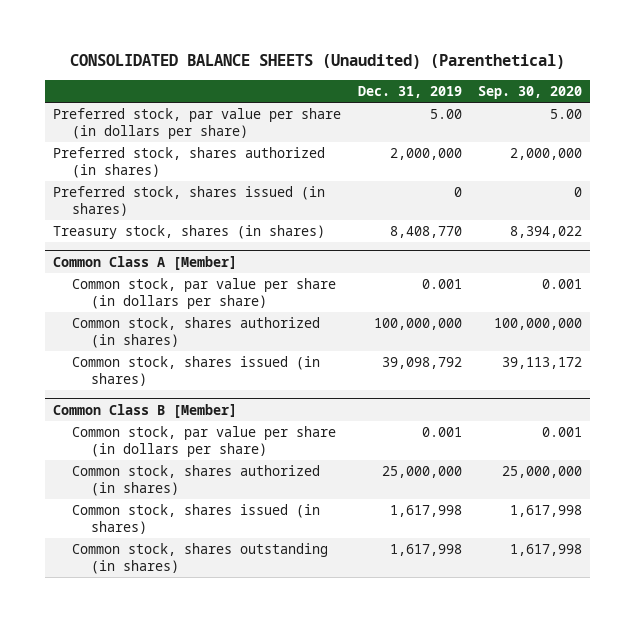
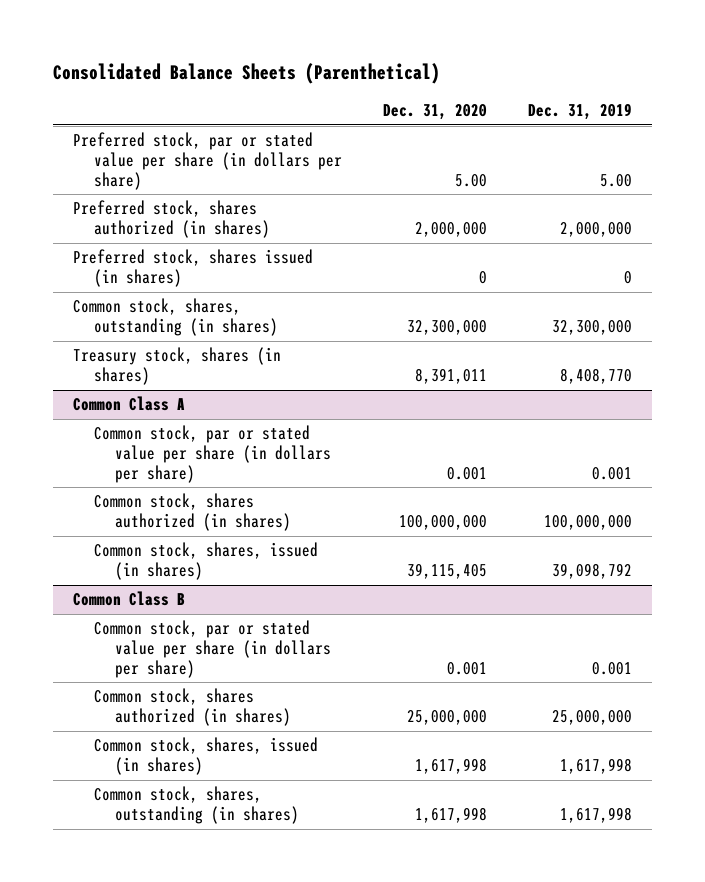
- CONSOLIDATED BALANCE SHEETS (Unaudited) (Parenthetical)
+ Consolidated Balance Sheets (Parenthetical)
- | Dec. 31, 2019 | Sep. 30, 2020
+ | Dec. 31, 2020 | Dec. 31, 2019
- Preferred stock, par value per share (in dollars per share) | 5.00 | 5.00
+ Preferred stock, par or stated value per share (in dollars per share) | 5.00 | 5.00
+ Common stock, shares, outstanding (in shares) | 32,300,000 | 32,300,000
- Common Class A [Member]
- Common stock, par value per share (in dollars per share) | 0.001 | 0.001
+ Common Class A
+ Common stock, par or stated value per share (in dollars per share) | 0.001 | 0.001
- Common stock, shares issued (in shares) | 39,098,792 | 39,113,172
- Common Class B [Member]
- Common stock, par value per share (in dollars per share) | 0.001 | 0.001
+ Common stock, shares, issued (in shares) | 39,115,405 | 39,098,792
+ Common Class B
+ Common stock, par or stated value per share (in dollars per share) | 0.001 | 0.001
- Common stock, shares issued (in shares) | 1,617,998 | 1,617,998
- Common stock, shares outstanding (in shares) | 1,617,998 | 1,617,998
+ Common stock, shares, issued (in shares) | 1,617,998 | 1,617,998
+ Common stock, shares, outstanding (in shares) | 1,617,998 | 1,617,998

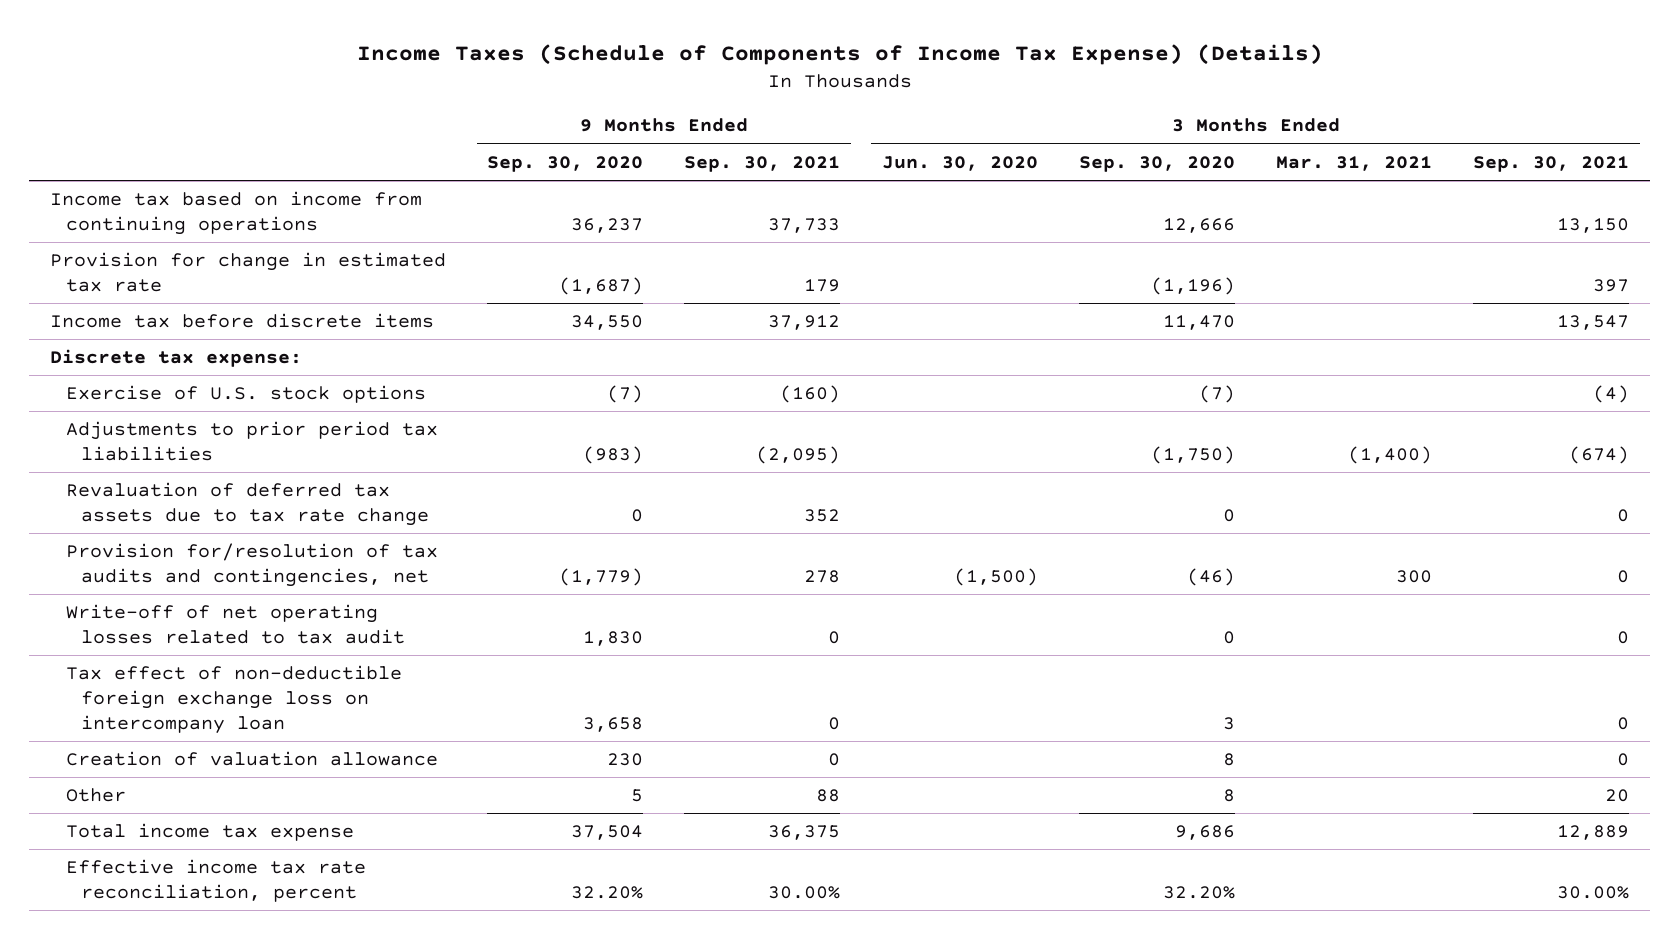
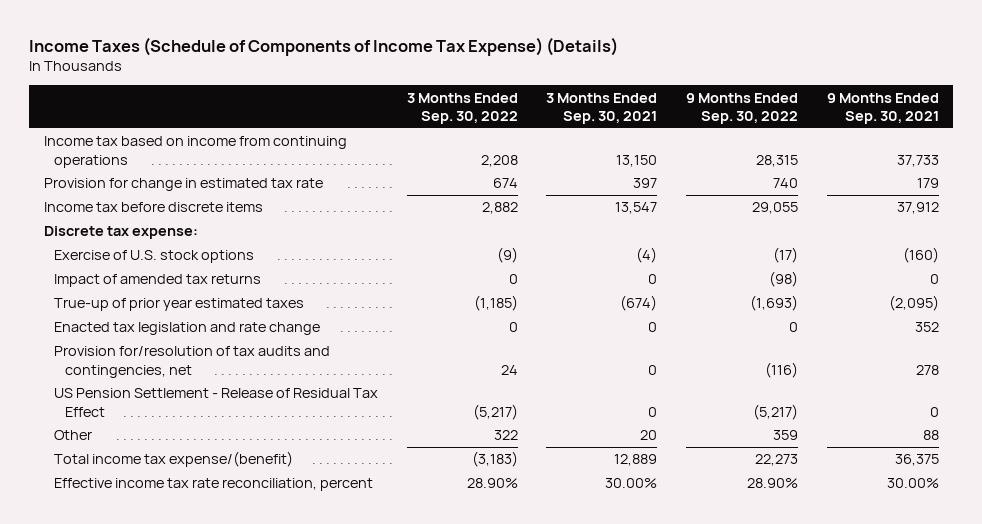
- | 9 Months Ended Sep. 30, 2020 | 9 Months Ended Sep. 30, 2021 | 3 Months Ended Jun. 30, 2020 | 3 Months Ended Sep. 30, 2020 | 3 Months Ended Mar. 31, 2021 | 3 Months Ended Sep. 30, 2021
+ | 3 Months Ended Sep. 30, 2022 | 3 Months Ended Sep. 30, 2021 | 9 Months Ended Sep. 30, 2022 | 9 Months Ended Sep. 30, 2021
- Adjustments to prior period tax liabilities | (983) | (2,095) | | (1,750) | (1,400) | (674)
- Revaluation of deferred tax assets due to tax rate change | 0 | 352 | | 0 | | 0
+ Impact of amended tax returns | 0 | 0 | (98) | 0
+ True-up of prior year estimated taxes | (1,185) | (674) | (1,693) | (2,095)
+ Enacted tax legislation and rate change | 0 | 0 | 0 | 352
- Write-off of net operating losses related to tax audit | 1,830 | 0 | | 0 | | 0
- Tax effect of non-deductible foreign exchange loss on intercompany loan | 3,658 | 0 | | 3 | | 0
- Creation of valuation allowance | 230 | 0 | | 8 | | 0
+ US Pension Settlement - Release of Residual Tax Effect | (5,217) | 0 | (5,217) | 0
- Total income tax expense | 37,504 | 36,375 | | 9,686 | | 12,889
+ Total income tax expense/(benefit) | (3,183) | 12,889 | 22,273 | 36,375

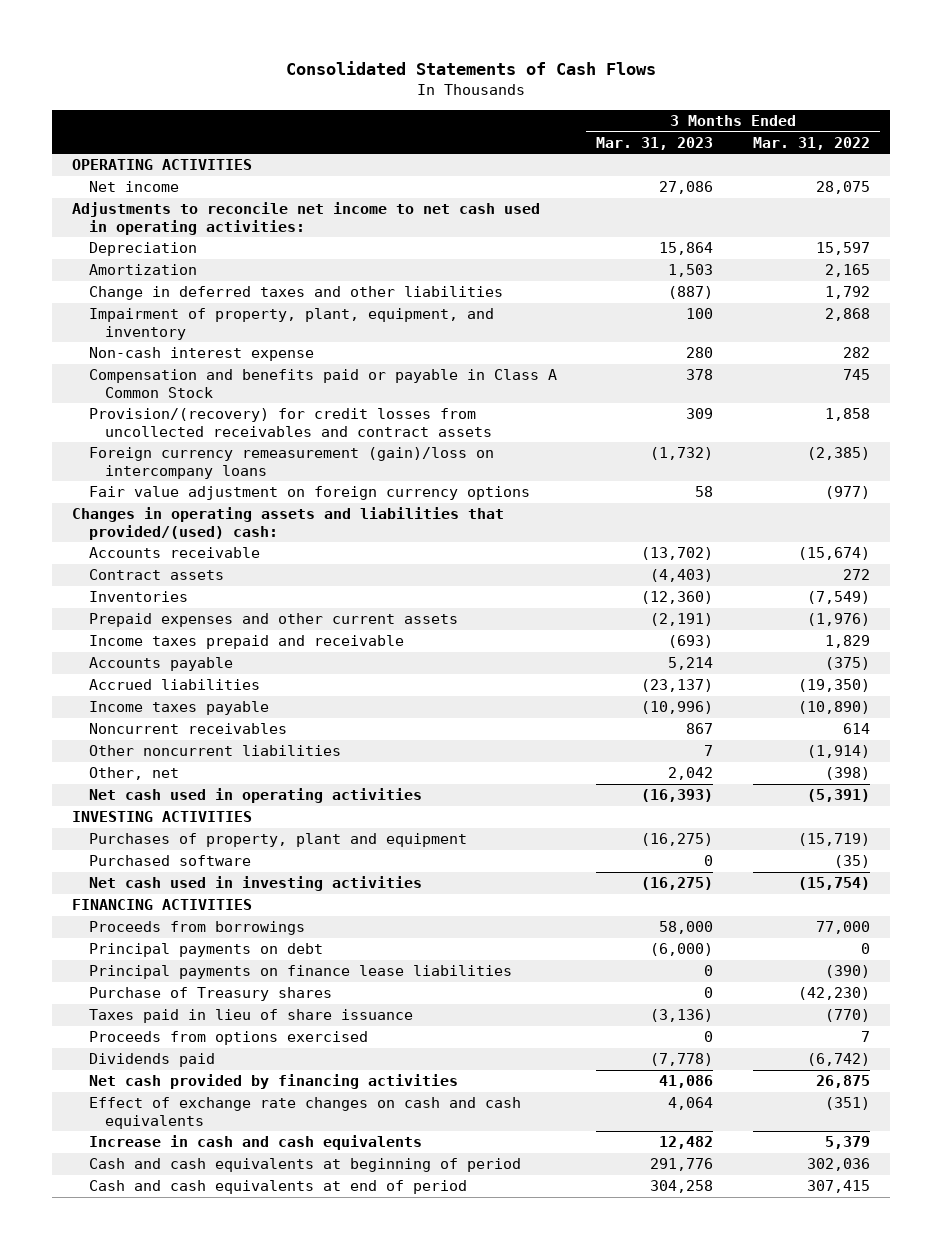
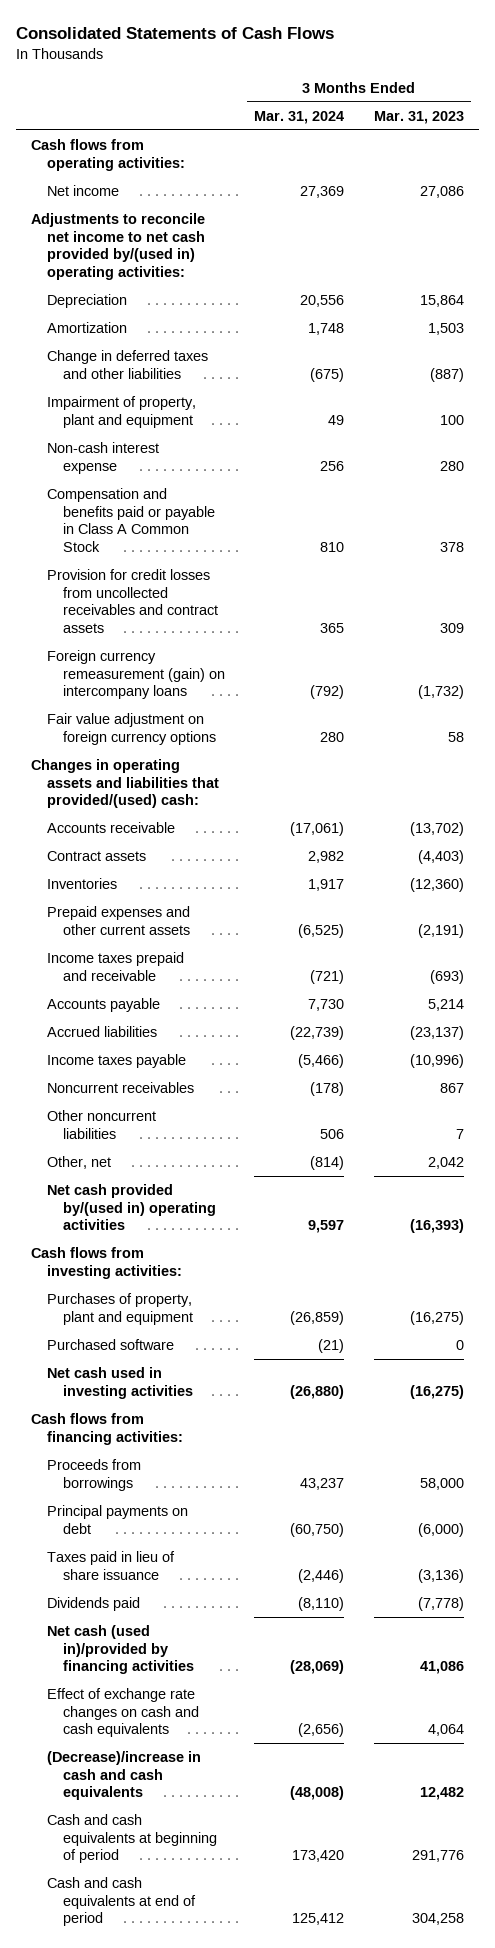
- | 3 Months Ended Mar. 31, 2023 | 3 Months Ended Mar. 31, 2022
+ | 3 Months Ended Mar. 31, 2024 | 3 Months Ended Mar. 31, 2023
- OPERATING ACTIVITIES
+ Cash flows from operating activities:
- Adjustments to reconcile net income to net cash used in operating activities:
+ Adjustments to reconcile net income to net cash provided by/(used in) operating activities:
- Impairment of property, plant, equipment, and inventory | 100 | 2,868
+ Impairment of property, plant and equipment | 49 | 100
- Provision/(recovery) for credit losses from uncollected receivables and contract assets | 309 | 1,858
- Foreign currency remeasurement (gain)/loss on intercompany loans | (1,732) | (2,385)
+ Provision for credit losses from uncollected receivables and contract assets | 365 | 309
+ Foreign currency remeasurement (gain) on intercompany loans | (792) | (1,732)
- Net cash used in operating activities | (16,393) | (5,391)
- INVESTING ACTIVITIES
+ Net cash provided by/(used in) operating activities | 9,597 | (16,393)
+ Cash flows from investing activities:
- FINANCING ACTIVITIES
+ Cash flows from financing activities:
- Principal payments on finance lease liabilities | 0 | (390)
- Purchase of Treasury shares | 0 | (42,230)
- Proceeds from options exercised | 0 | 7
- Net cash provided by financing activities | 41,086 | 26,875
+ Net cash (used in)/provided by financing activities | (28,069) | 41,086
- Increase in cash and cash equivalents | 12,482 | 5,379
+ (Decrease)/increase in cash and cash equivalents | (48,008) | 12,482

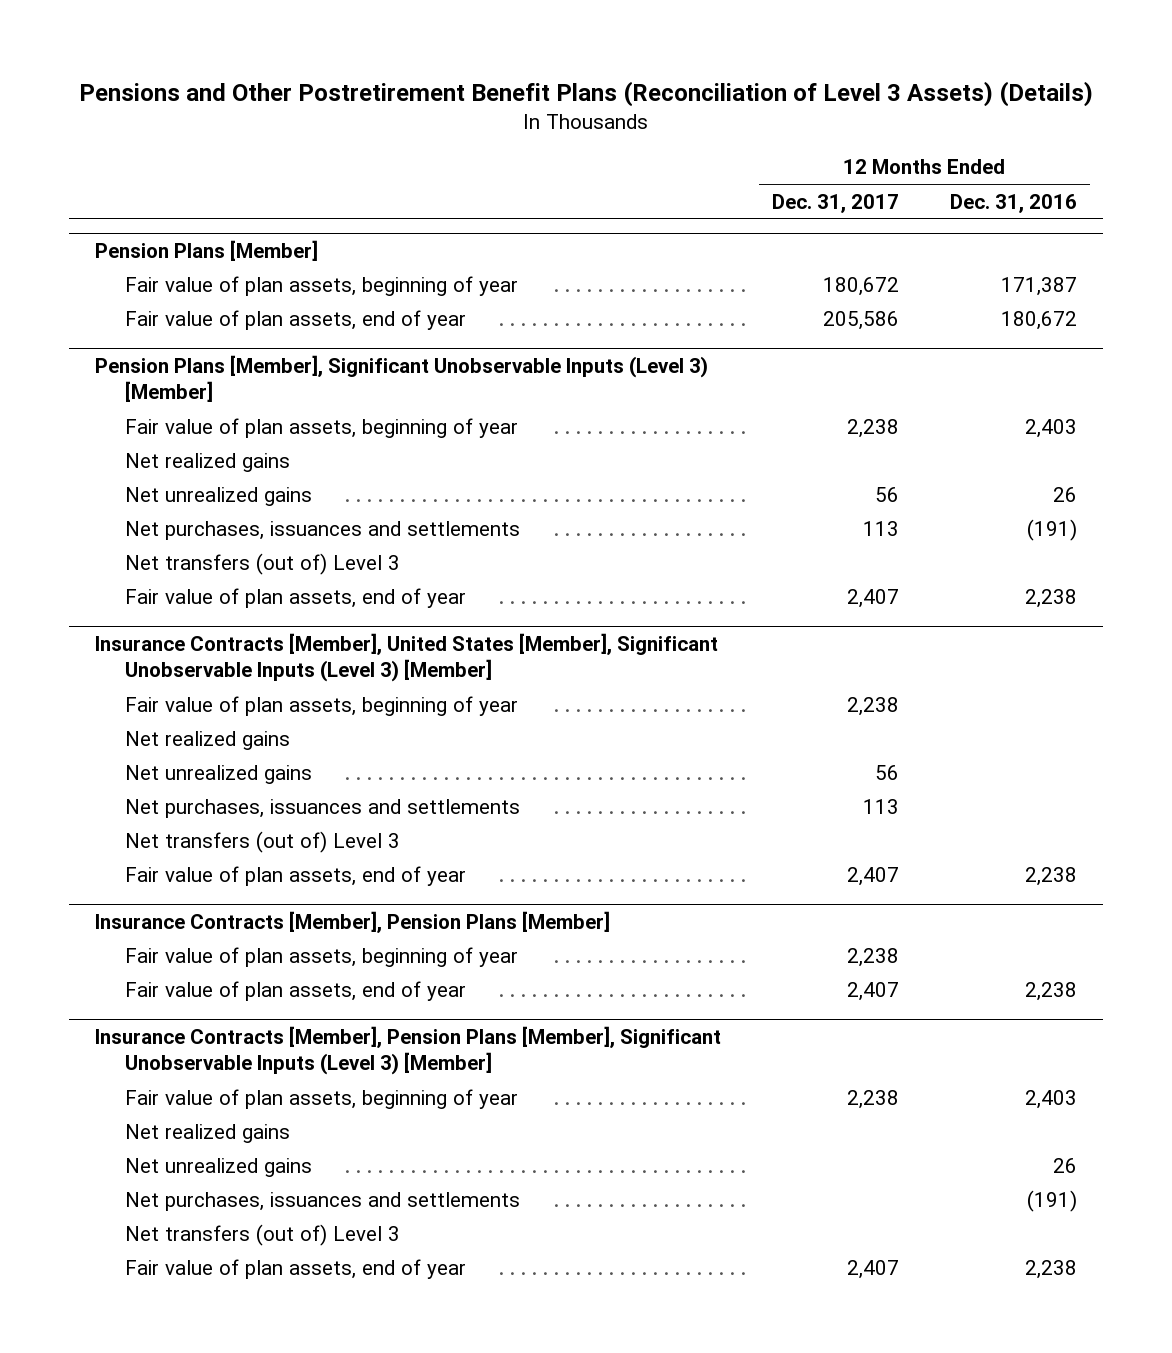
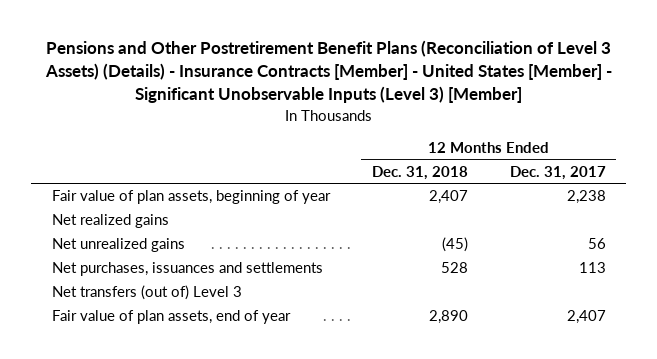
- Pensions and Other Postretirement Benefit Plans (Reconciliation of Level 3 Assets) (Details)
+ Pensions and Other Postretirement Benefit Plans (Reconciliation of Level 3 Assets) (Details) - Insurance Contracts [Member] - United States [Member] - Significant Unobservable Inputs (Level 3) [Member]
- | 12 Months Ended Dec. 31, 2017 | 12 Months Ended Dec. 31, 2016
+ | 12 Months Ended Dec. 31, 2018 | 12 Months Ended Dec. 31, 2017
- Pension Plans [Member]
- Fair value of plan assets, beginning of year | 180,672 | 171,387
- Fair value of plan assets, end of year | 205,586 | 180,672
- Pension Plans [Member], Significant Unobservable Inputs (Level 3) [Member]
- Insurance Contracts [Member], United States [Member], Significant Unobservable Inputs (Level 3) [Member]
- Fair value of plan assets, beginning of year | 2,238 |
- Net realized gains
- Net unrealized gains | 56 |
- Net purchases, issuances and settlements | 113 |
- Net transfers (out of) Level 3
- Fair value of plan assets, end of year | 2,407 | 2,238
- Insurance Contracts [Member], Pension Plans [Member]
- Fair value of plan assets, beginning of year | 2,238 |
- Fair value of plan assets, end of year | 2,407 | 2,238
- Insurance Contracts [Member], Pension Plans [Member], Significant Unobservable Inputs (Level 3) [Member]
- Fair value of plan assets, beginning of year | 2,238 | 2,403
- Net realized gains
- Net unrealized gains | | 26
- Net purchases, issuances and settlements | | (191)
- Net transfers (out of) Level 3
- Fair value of plan assets, end of year | 2,407 | 2,238

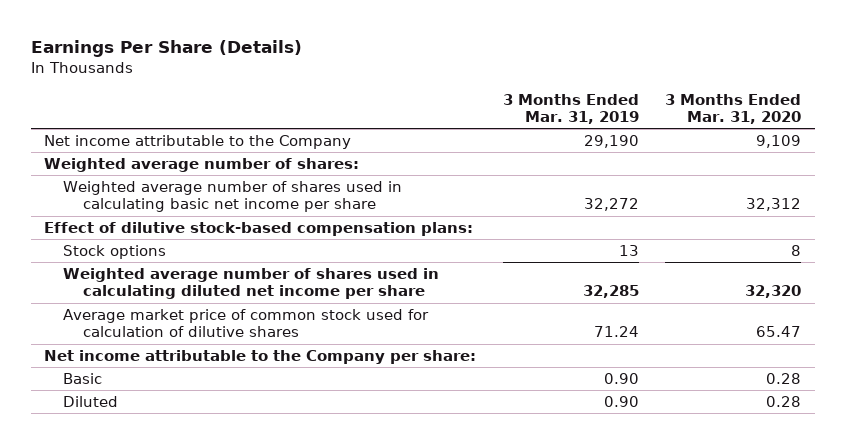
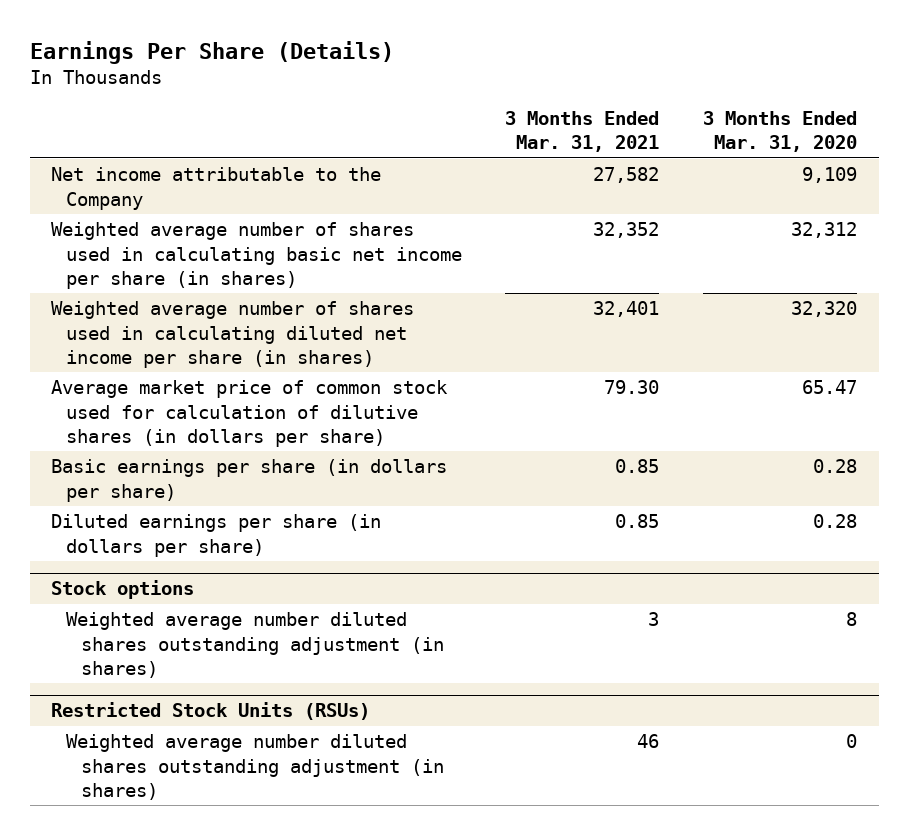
- | 3 Months Ended Mar. 31, 2019 | 3 Months Ended Mar. 31, 2020
+ | 3 Months Ended Mar. 31, 2021 | 3 Months Ended Mar. 31, 2020
- Weighted average number of shares:
- Weighted average number of shares used in calculating basic net income per share | 32,272 | 32,312
- Effect of dilutive stock-based compensation plans:
- Stock options | 13 | 8
- Weighted average number of shares used in calculating diluted net income per share | 32,285 | 32,320
- Average market price of common stock used for calculation of dilutive shares | 71.24 | 65.47
- Net income attributable to the Company per share:
- Basic | 0.90 | 0.28
- Diluted | 0.90 | 0.28
+ Weighted average number of shares used in calculating basic net income per share (in shares) | 32,352 | 32,312
+ Weighted average number of shares used in calculating diluted net income per share (in shares) | 32,401 | 32,320
+ Average market price of common stock used for calculation of dilutive shares (in dollars per share) | 79.30 | 65.47
+ Basic earnings per share (in dollars per share) | 0.85 | 0.28
+ Diluted earnings per share (in dollars per share) | 0.85 | 0.28
+ Stock options
+ Weighted average number diluted shares outstanding adjustment (in shares) | 3 | 8
+ Restricted Stock Units (RSUs)
+ Weighted average number diluted shares outstanding adjustment (in shares) | 46 | 0

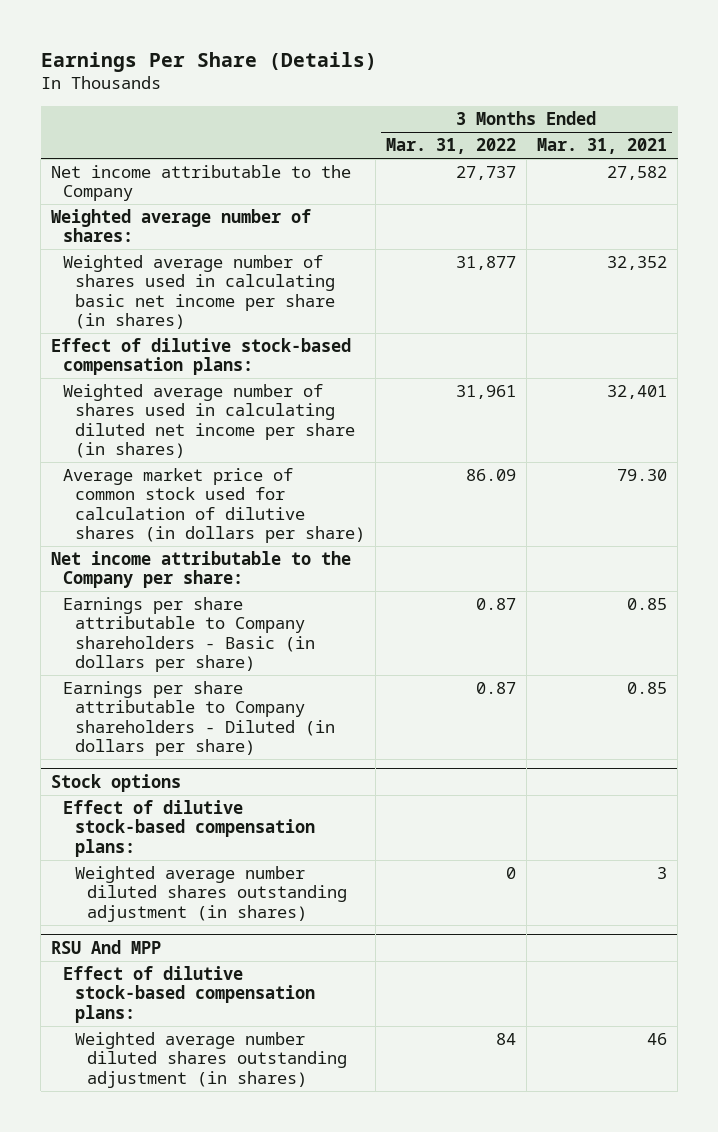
- | 3 Months Ended Mar. 31, 2021 | 3 Months Ended Mar. 31, 2020
+ | 3 Months Ended Mar. 31, 2022 | 3 Months Ended Mar. 31, 2021
+ Weighted average number of shares:
+ Effect of dilutive stock-based compensation plans:
- Basic earnings per share (in dollars per share) | 0.85 | 0.28
- Diluted earnings per share (in dollars per share) | 0.85 | 0.28
+ Net income attributable to the Company per share:
+ Earnings per share attributable to Company shareholders - Basic (in dollars per share) | 0.87 | 0.85
+ Earnings per share attributable to Company shareholders - Diluted (in dollars per share) | 0.87 | 0.85
@ Stock options
+ Effect of dilutive stock-based compensation plans:
- Restricted Stock Units (RSUs)
+ RSU And MPP
+ Effect of dilutive stock-based compensation plans:

